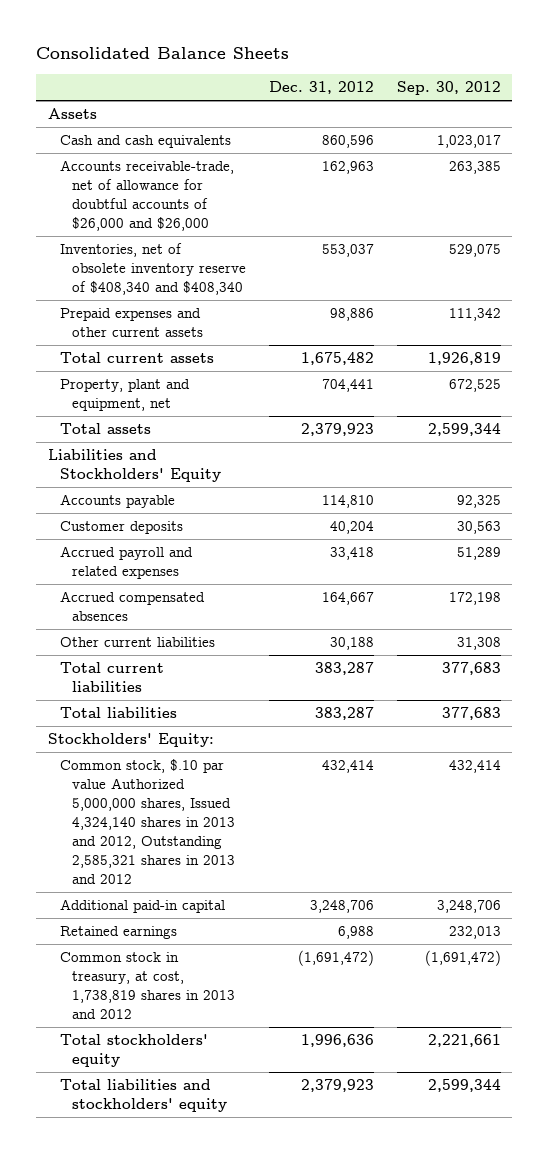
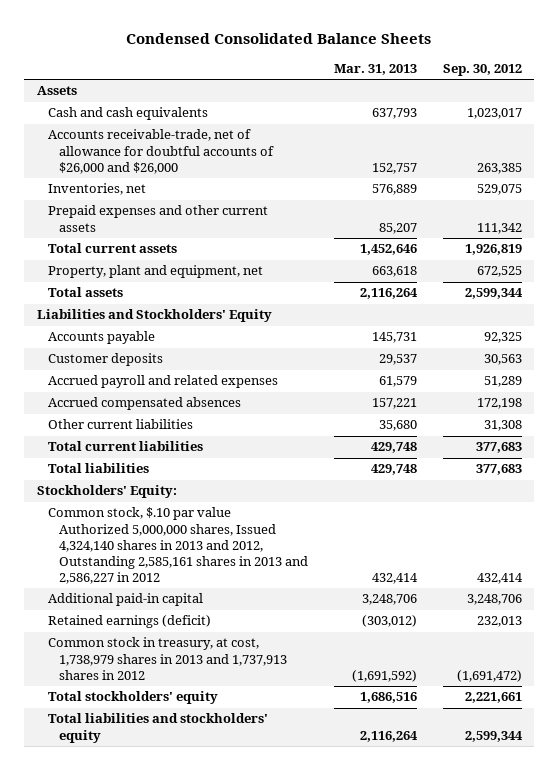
- Consolidated Balance Sheets
+ Condensed Consolidated Balance Sheets
- | Dec. 31, 2012 | Sep. 30, 2012
+ | Mar. 31, 2013 | Sep. 30, 2012
- Inventories, net of obsolete inventory reserve of $408,340 and $408,340 | 553,037 | 529,075
+ Inventories, net | 576,889 | 529,075
- Common stock, $.10 par value Authorized 5,000,000 shares, Issued 4,324,140 shares in 2013 and 2012, Outstanding 2,585,321 shares in 2013 and 2012 | 432,414 | 432,414
+ Common stock, $.10 par value Authorized 5,000,000 shares, Issued 4,324,140 shares in 2013 and 2012, Outstanding 2,585,161 shares in 2013 and 2,586,227 in 2012 | 432,414 | 432,414
- Retained earnings | 6,988 | 232,013
- Common stock in treasury, at cost, 1,738,819 shares in 2013 and 2012 | (1,691,472) | (1,691,472)
+ Retained earnings (deficit) | (303,012) | 232,013
+ Common stock in treasury, at cost, 1,738,979 shares in 2013 and 1,737,913 shares in 2012 | (1,691,592) | (1,691,472)

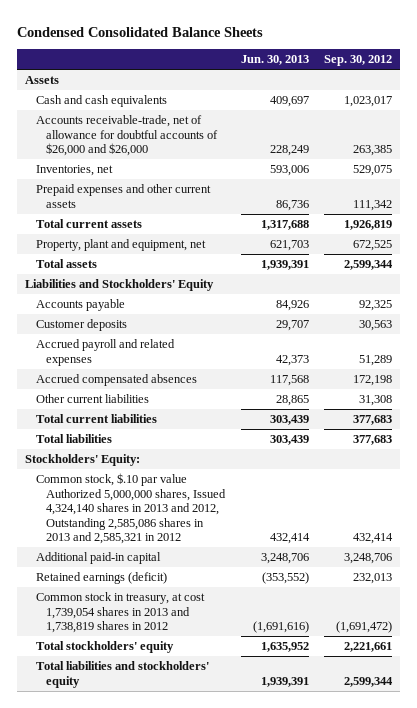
- | Mar. 31, 2013 | Sep. 30, 2012
+ | Jun. 30, 2013 | Sep. 30, 2012
- Common stock, $.10 par value Authorized 5,000,000 shares, Issued 4,324,140 shares in 2013 and 2012, Outstanding 2,585,161 shares in 2013 and 2,586,227 in 2012 | 432,414 | 432,414
+ Common stock, $.10 par value Authorized 5,000,000 shares, Issued 4,324,140 shares in 2013 and 2012, Outstanding 2,585,086 shares in 2013 and 2,585,321 in 2012 | 432,414 | 432,414
- Common stock in treasury, at cost, 1,738,979 shares in 2013 and 1,737,913 shares in 2012 | (1,691,592) | (1,691,472)
+ Common stock in treasury, at cost 1,739,054 shares in 2013 and 1,738,819 shares in 2012 | (1,691,616) | (1,691,472)

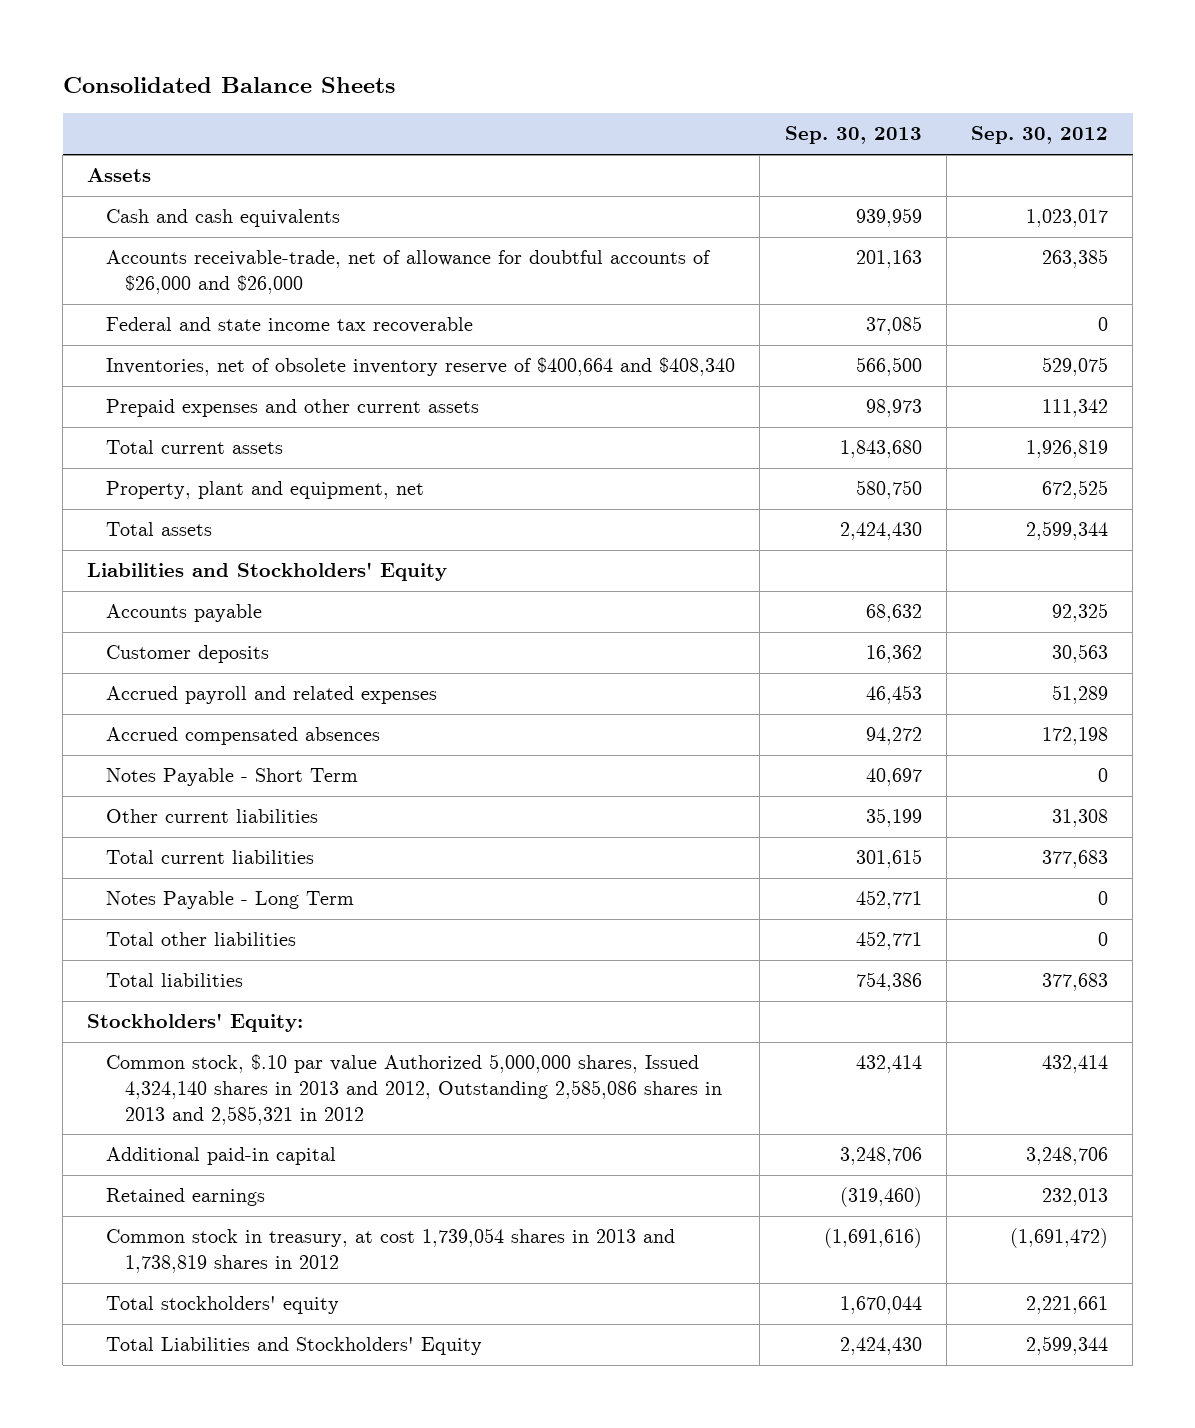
- Condensed Consolidated Balance Sheets
+ Consolidated Balance Sheets
- | Jun. 30, 2013 | Sep. 30, 2012
+ | Sep. 30, 2013 | Sep. 30, 2012
- Inventories, net | 593,006 | 529,075
+ Federal and state income tax recoverable | 37,085 | 0
+ Inventories, net of obsolete inventory reserve of $400,664 and $408,340 | 566,500 | 529,075
+ Notes Payable - Short Term | 40,697 | 0
+ Notes Payable - Long Term | 452,771 | 0
+ Total other liabilities | 452,771 | 0
- Retained earnings (deficit) | (353,552) | 232,013
+ Retained earnings | (319,460) | 232,013
- Total liabilities and stockholders' equity | 1,939,391 | 2,599,344
+ Total Liabilities and Stockholders' Equity | 2,424,430 | 2,599,344

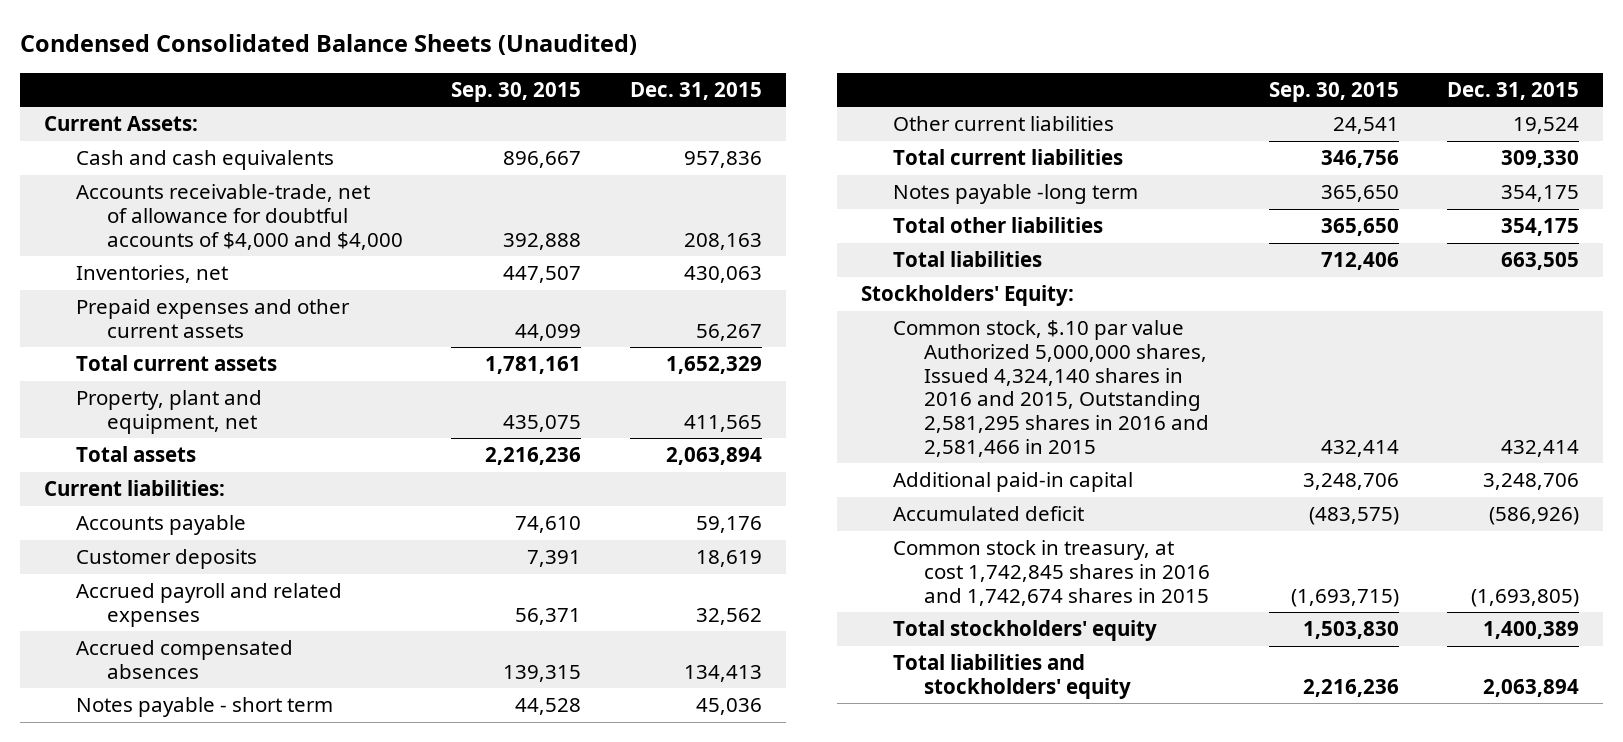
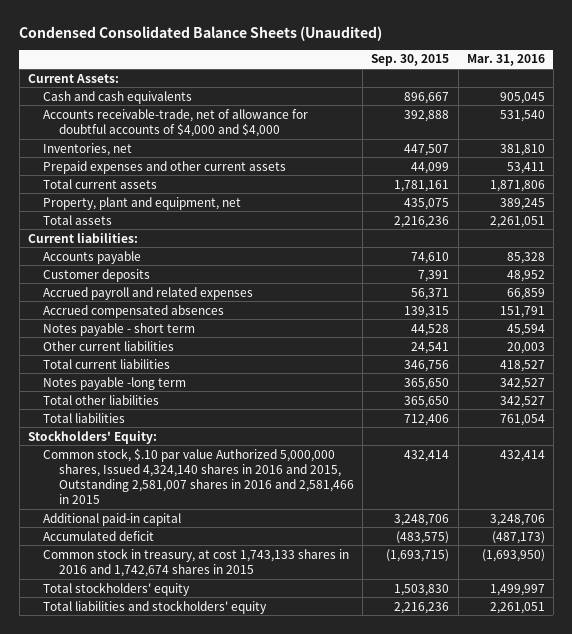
- | Sep. 30, 2015 | Dec. 31, 2015
+ | Sep. 30, 2015 | Mar. 31, 2016
- Common stock, $.10 par value Authorized 5,000,000 shares, Issued 4,324,140 shares in 2016 and 2015, Outstanding 2,581,295 shares in 2016 and 2,581,466 in 2015 | 432,414 | 432,414
+ Common stock, $.10 par value Authorized 5,000,000 shares, Issued 4,324,140 shares in 2016 and 2015, Outstanding 2,581,007 shares in 2016 and 2,581,466 in 2015 | 432,414 | 432,414
- Common stock in treasury, at cost 1,742,845 shares in 2016 and 1,742,674 shares in 2015 | (1,693,715) | (1,693,805)
+ Common stock in treasury, at cost 1,743,133 shares in 2016 and 1,742,674 shares in 2015 | (1,693,715) | (1,693,950)

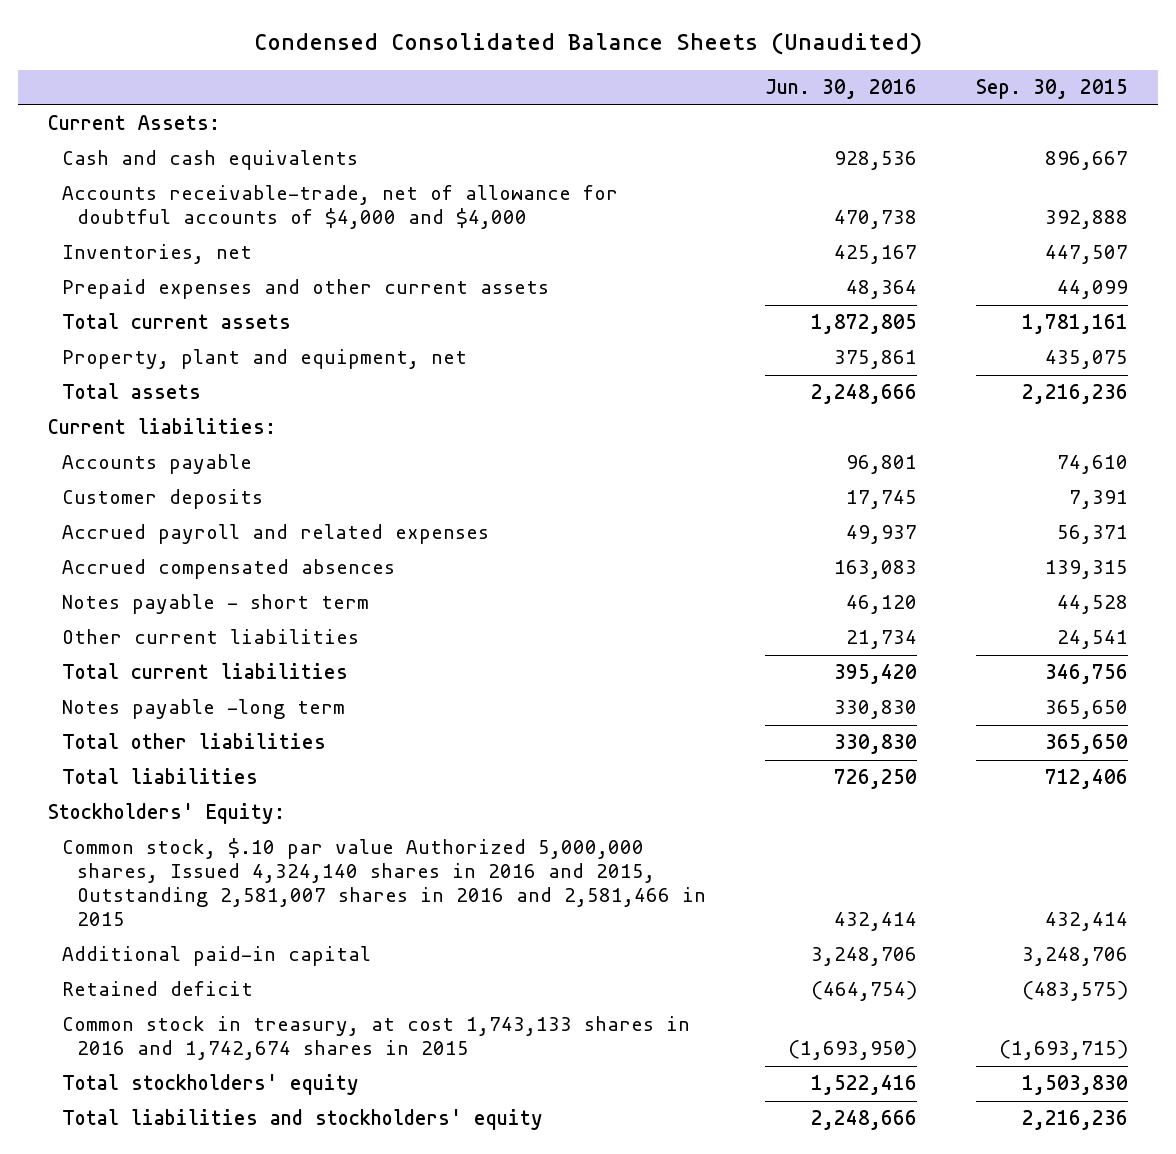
- | Sep. 30, 2015 | Mar. 31, 2016
+ | Jun. 30, 2016 | Sep. 30, 2015
- Accumulated deficit | (483,575) | (487,173)
+ Retained deficit | (464,754) | (483,575)

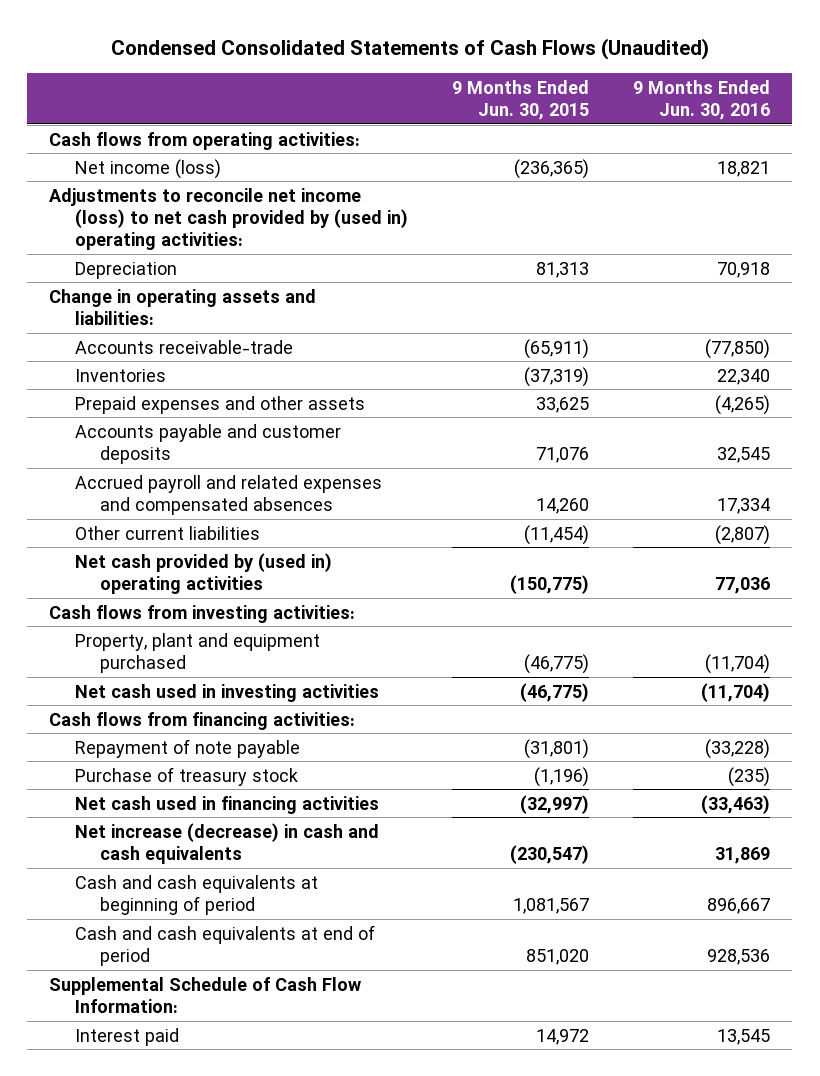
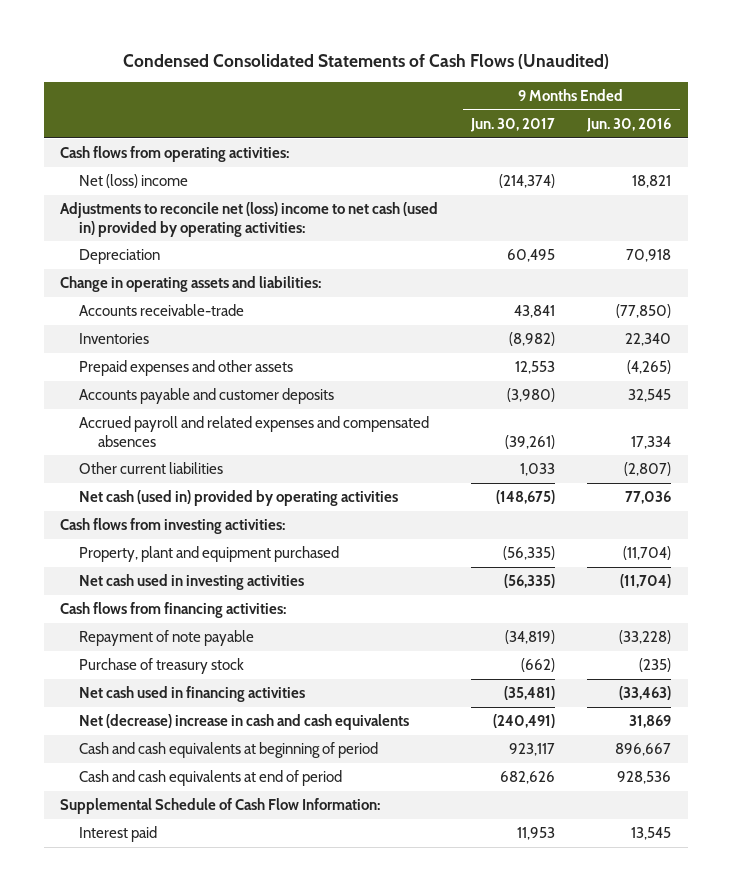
- | 9 Months Ended Jun. 30, 2015 | 9 Months Ended Jun. 30, 2016
+ | 9 Months Ended Jun. 30, 2017 | 9 Months Ended Jun. 30, 2016
- Net income (loss) | (236,365) | 18,821
- Adjustments to reconcile net income (loss) to net cash provided by (used in) operating activities:
+ Net (loss) income | (214,374) | 18,821
+ Adjustments to reconcile net (loss) income to net cash (used in) provided by operating activities:
- Net cash provided by (used in) operating activities | (150,775) | 77,036
+ Net cash (used in) provided by operating activities | (148,675) | 77,036
- Net increase (decrease) in cash and cash equivalents | (230,547) | 31,869
+ Net (decrease) increase in cash and cash equivalents | (240,491) | 31,869

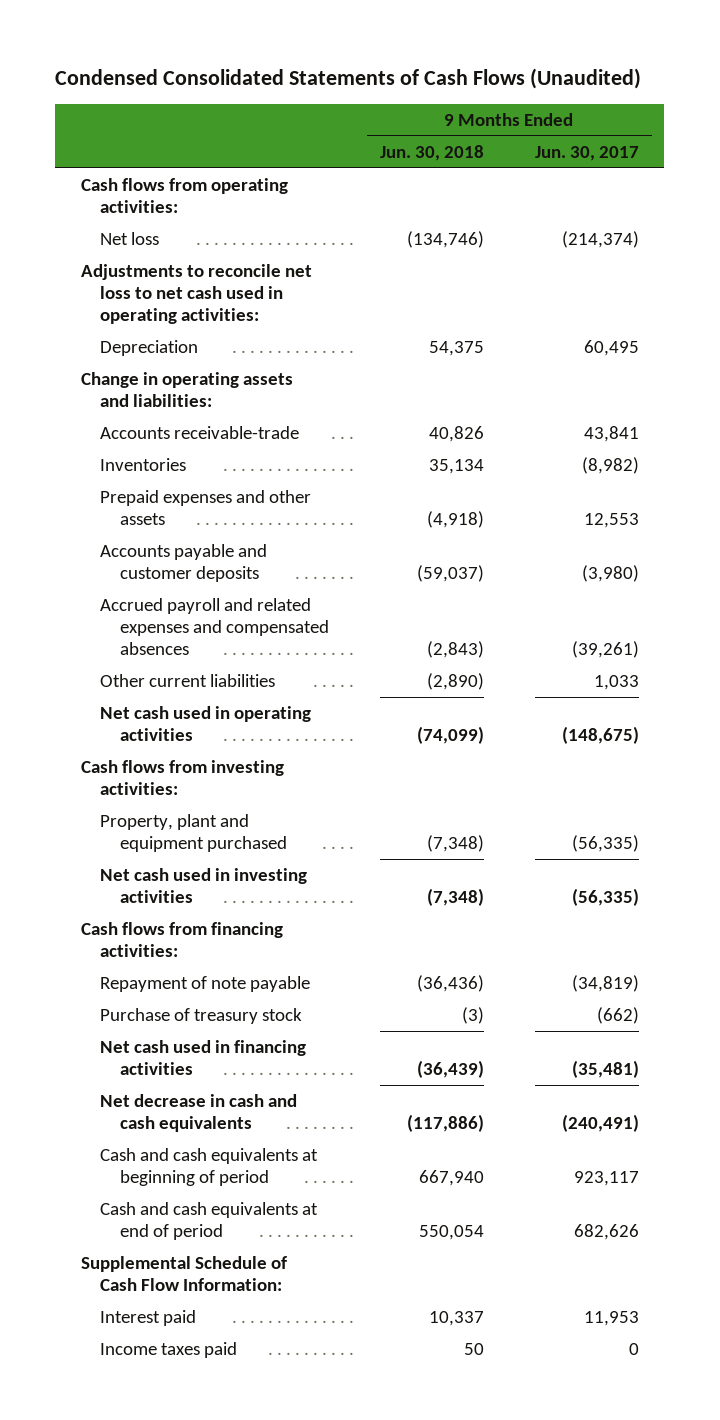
- | 9 Months Ended Jun. 30, 2017 | 9 Months Ended Jun. 30, 2016
+ | 9 Months Ended Jun. 30, 2018 | 9 Months Ended Jun. 30, 2017
- Net (loss) income | (214,374) | 18,821
- Adjustments to reconcile net (loss) income to net cash (used in) provided by operating activities:
+ Net loss | (134,746) | (214,374)
+ Adjustments to reconcile net loss to net cash used in operating activities:
- Net cash (used in) provided by operating activities | (148,675) | 77,036
+ Net cash used in operating activities | (74,099) | (148,675)
- Net (decrease) increase in cash and cash equivalents | (240,491) | 31,869
+ Net decrease in cash and cash equivalents | (117,886) | (240,491)
+ Income taxes paid | 50 | 0

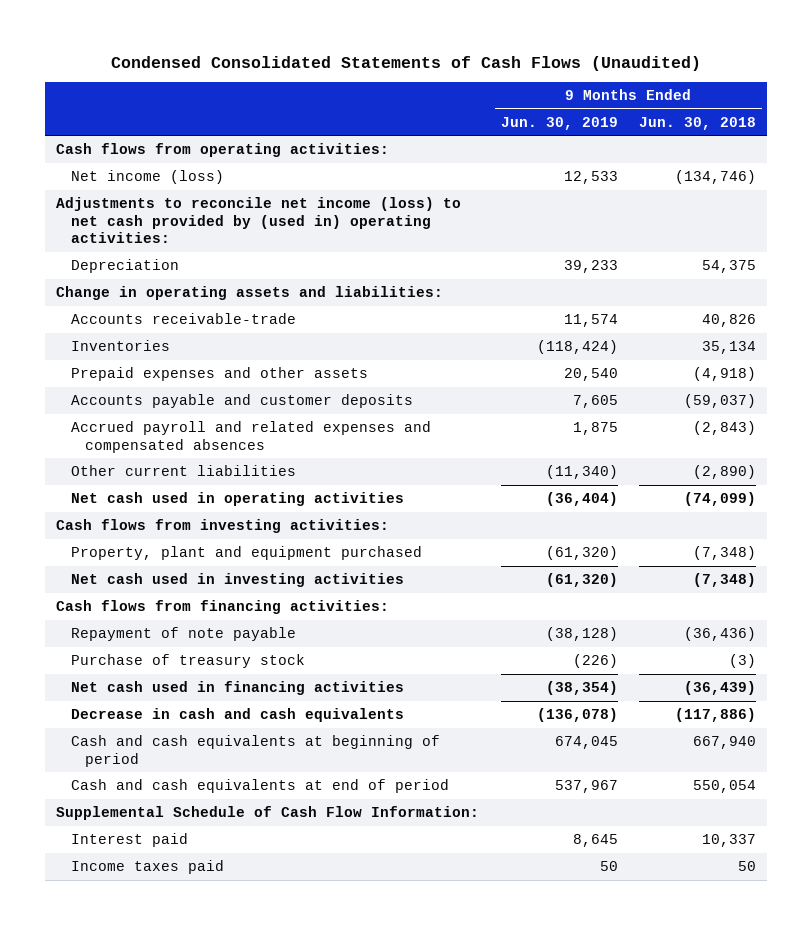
- | 9 Months Ended Jun. 30, 2018 | 9 Months Ended Jun. 30, 2017
+ | 9 Months Ended Jun. 30, 2019 | 9 Months Ended Jun. 30, 2018
- Net loss | (134,746) | (214,374)
- Adjustments to reconcile net loss to net cash used in operating activities:
+ Net income (loss) | 12,533 | (134,746)
+ Adjustments to reconcile net income (loss) to net cash provided by (used in) operating activities:
- Net decrease in cash and cash equivalents | (117,886) | (240,491)
+ Decrease in cash and cash equivalents | (136,078) | (117,886)

